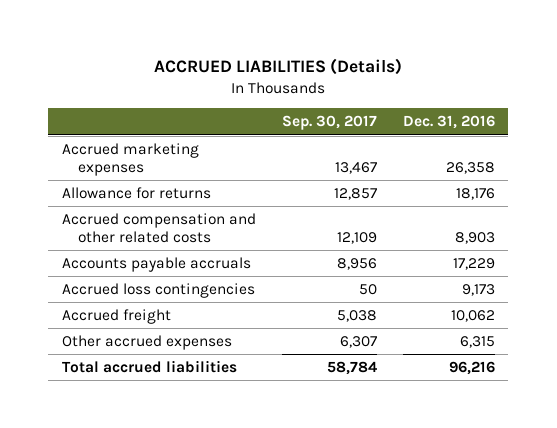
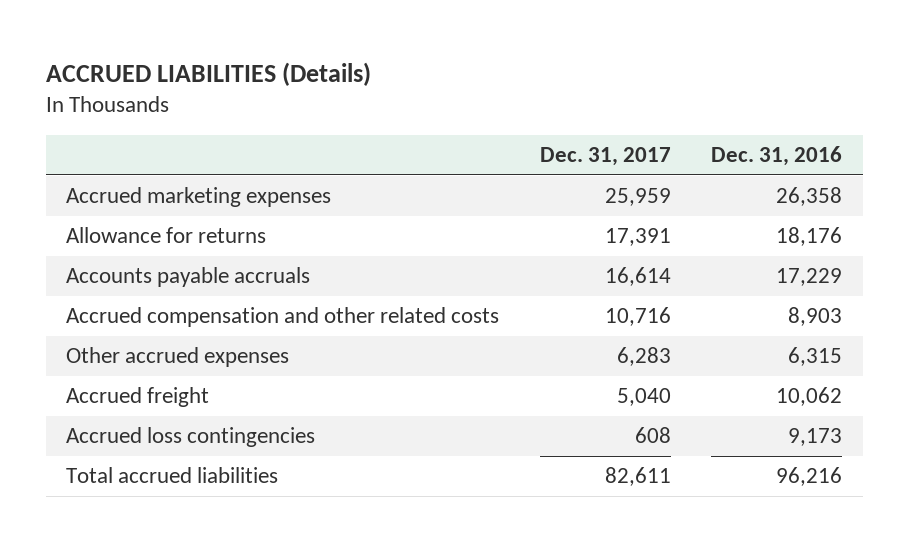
- | Sep. 30, 2017 | Dec. 31, 2016
+ | Dec. 31, 2017 | Dec. 31, 2016
moved down: Accrued compensation and other related costs | 10,716 | 8,903
moved down: Accrued freight | 5,040 | 10,062
moved down: Accrued loss contingencies | 608 | 9,173

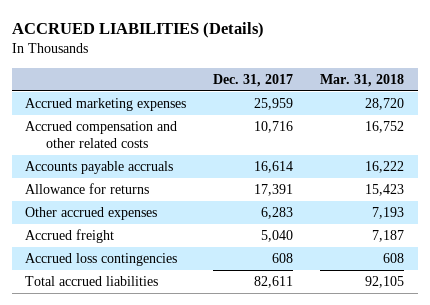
- | Dec. 31, 2017 | Dec. 31, 2016
+ | Dec. 31, 2017 | Mar. 31, 2018
moved down: Accounts payable accruals | 16,614 | 16,222
moved down: Allowance for returns | 17,391 | 15,423

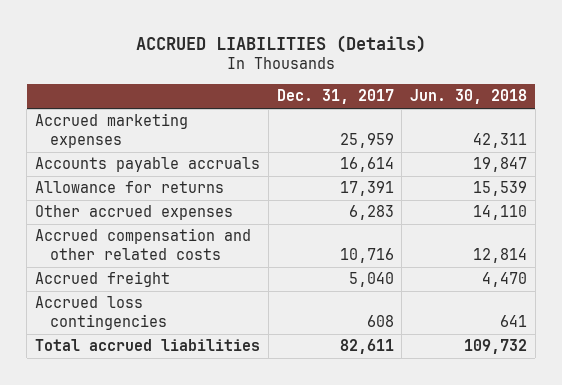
- | Dec. 31, 2017 | Mar. 31, 2018
+ | Dec. 31, 2017 | Jun. 30, 2018
moved down: Accrued compensation and other related costs | 10,716 | 12,814

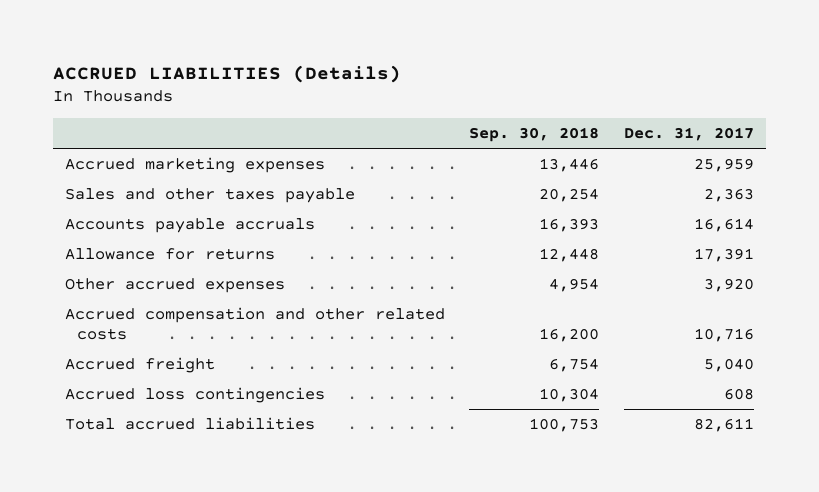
- | Dec. 31, 2017 | Jun. 30, 2018
+ | Sep. 30, 2018 | Dec. 31, 2017
+ Sales and other taxes payable | 20,254 | 2,363
- Other accrued expenses | 6,283 | 14,110
+ Other accrued expenses | 4,954 | 3,920

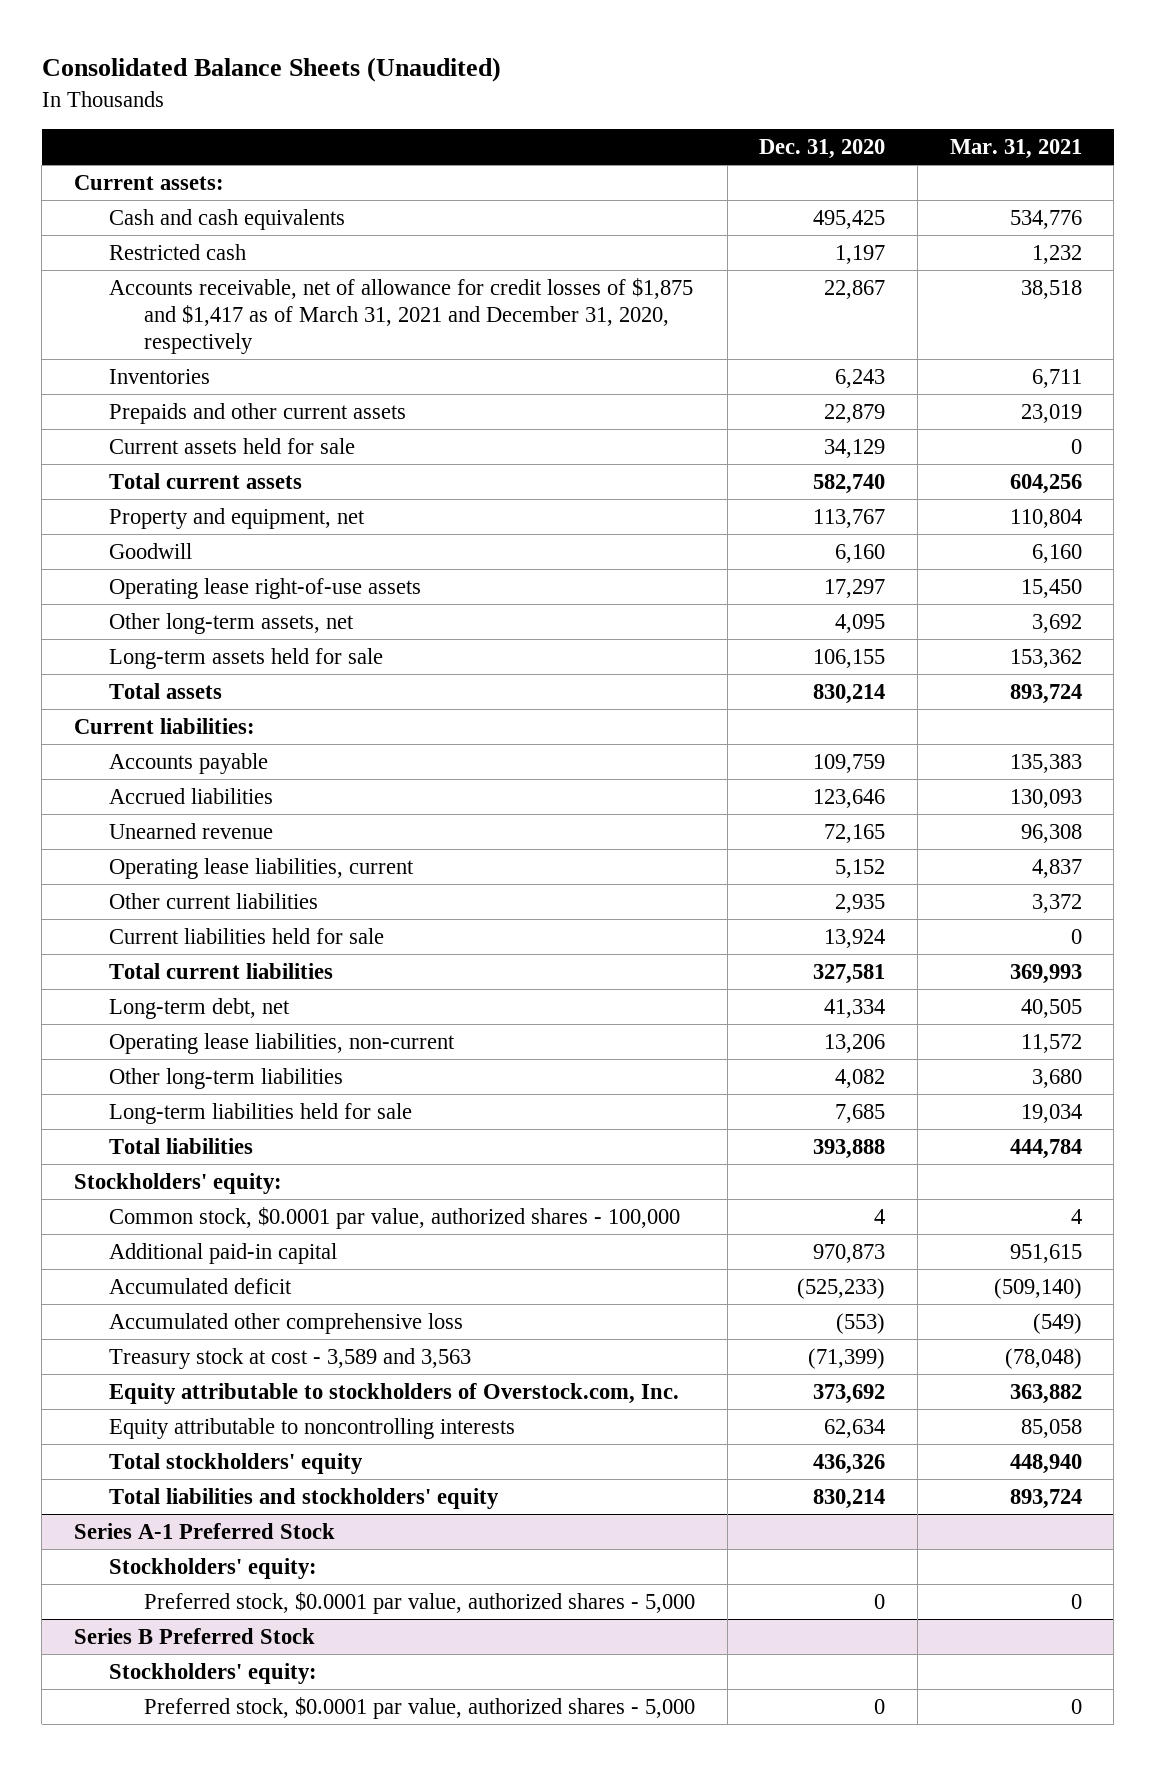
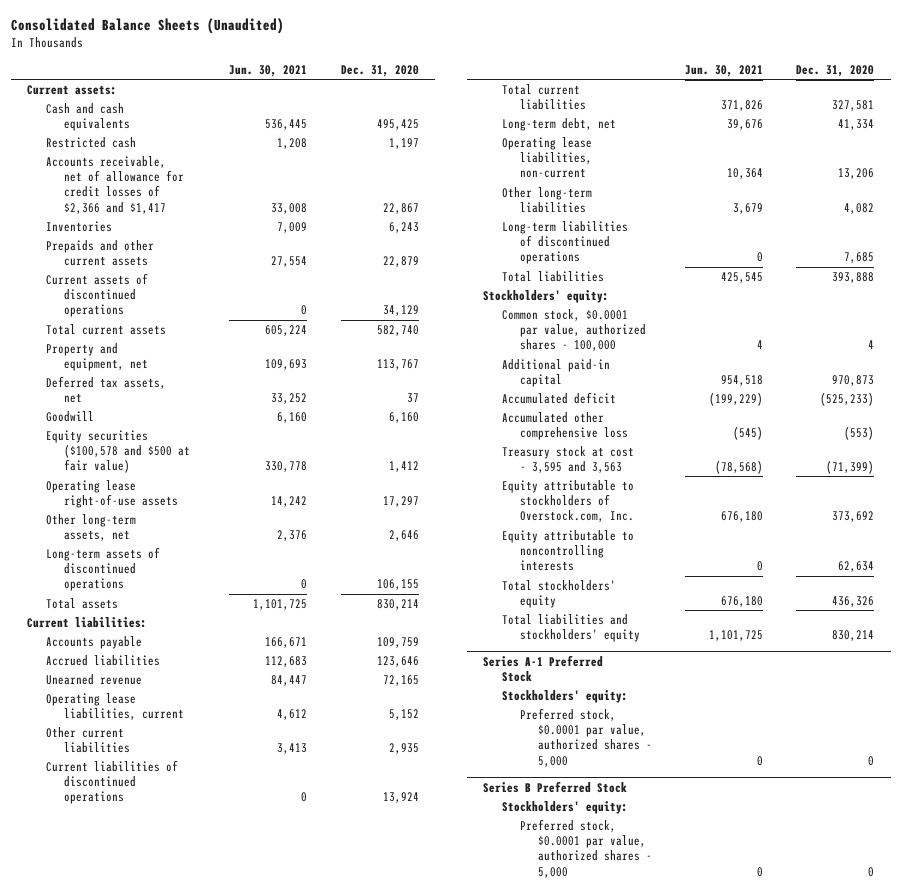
- | Dec. 31, 2020 | Mar. 31, 2021
+ | Jun. 30, 2021 | Dec. 31, 2020
- Accounts receivable, net of allowance for credit losses of $1,875 and $1,417 as of March 31, 2021 and December 31, 2020, respectively | 22,867 | 38,518
+ Accounts receivable, net of allowance for credit losses of $2,366 and $1,417 | 33,008 | 22,867
- Current assets held for sale | 34,129 | 0
+ Current assets of discontinued operations | 0 | 34,129
+ Deferred tax assets, net | 33,252 | 37
+ Equity securities ($100,578 and $500 at fair value) | 330,778 | 1,412
- Other long-term assets, net | 4,095 | 3,692
- Long-term assets held for sale | 106,155 | 153,362
+ Other long-term assets, net | 2,376 | 2,646
+ Long-term assets of discontinued operations | 0 | 106,155
- Current liabilities held for sale | 13,924 | 0
+ Current liabilities of discontinued operations | 0 | 13,924
- Long-term liabilities held for sale | 7,685 | 19,034
+ Long-term liabilities of discontinued operations | 0 | 7,685
- Treasury stock at cost - 3,589 and 3,563 | (71,399) | (78,048)
+ Treasury stock at cost - 3,595 and 3,563 | (78,568) | (71,399)

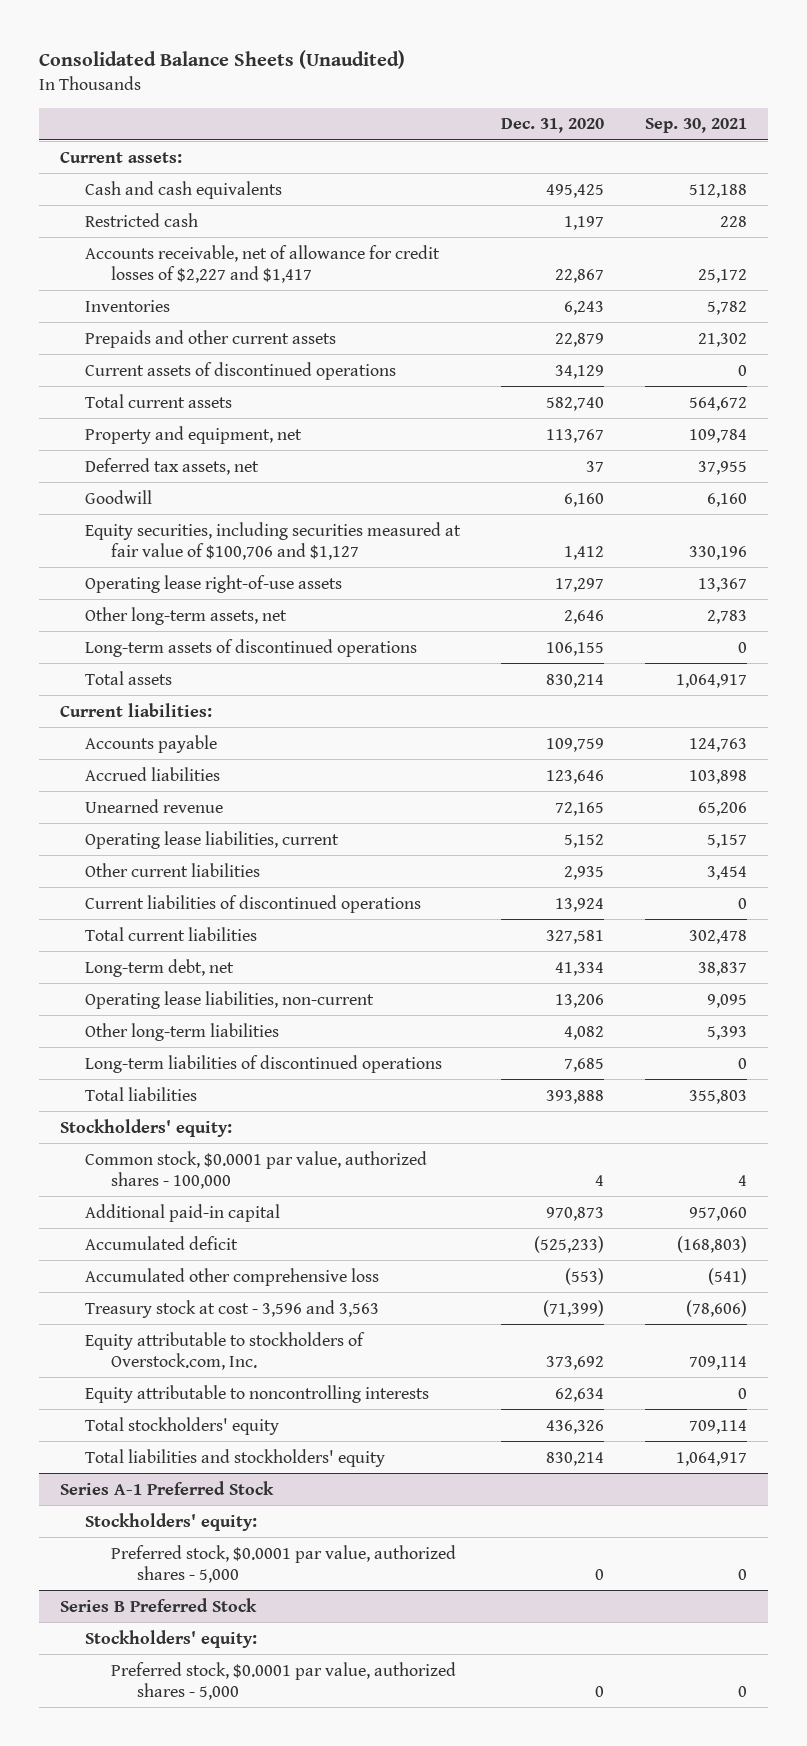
- | Jun. 30, 2021 | Dec. 31, 2020
+ | Dec. 31, 2020 | Sep. 30, 2021
- Accounts receivable, net of allowance for credit losses of $2,366 and $1,417 | 33,008 | 22,867
+ Accounts receivable, net of allowance for credit losses of $2,227 and $1,417 | 22,867 | 25,172
- Equity securities ($100,578 and $500 at fair value) | 330,778 | 1,412
+ Equity securities, including securities measured at fair value of $100,706 and $1,127 | 1,412 | 330,196
- Treasury stock at cost - 3,595 and 3,563 | (78,568) | (71,399)
+ Treasury stock at cost - 3,596 and 3,563 | (71,399) | (78,606)

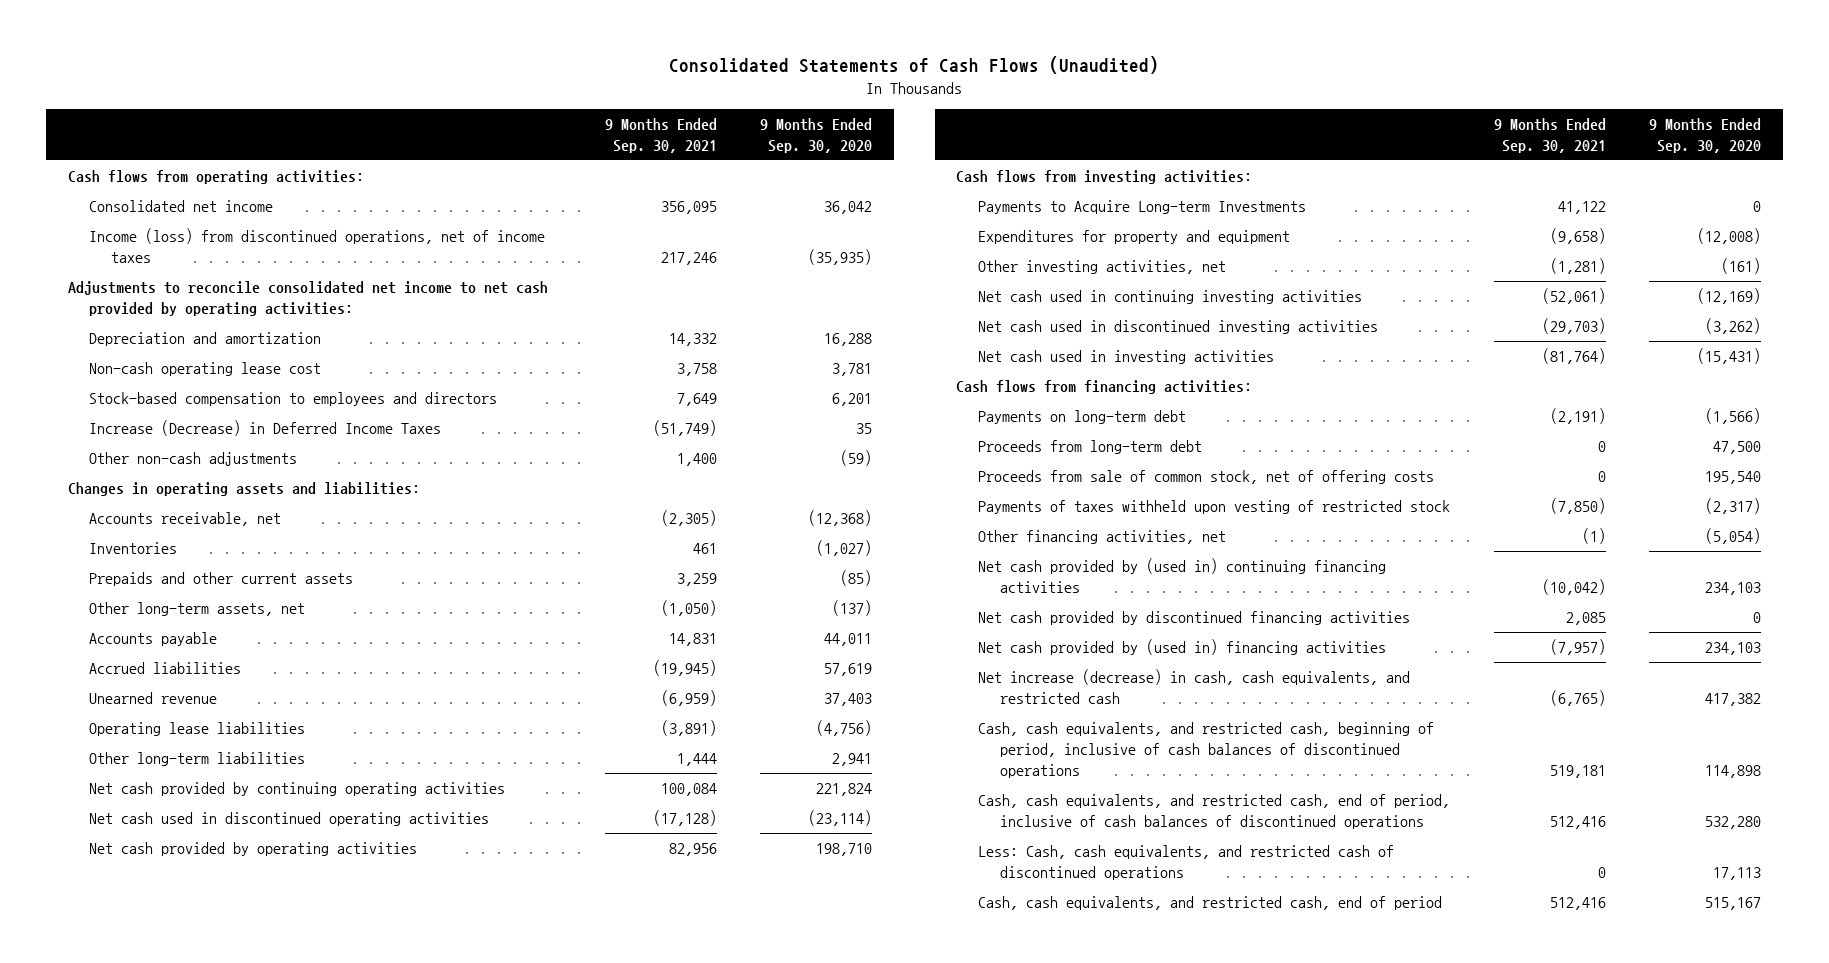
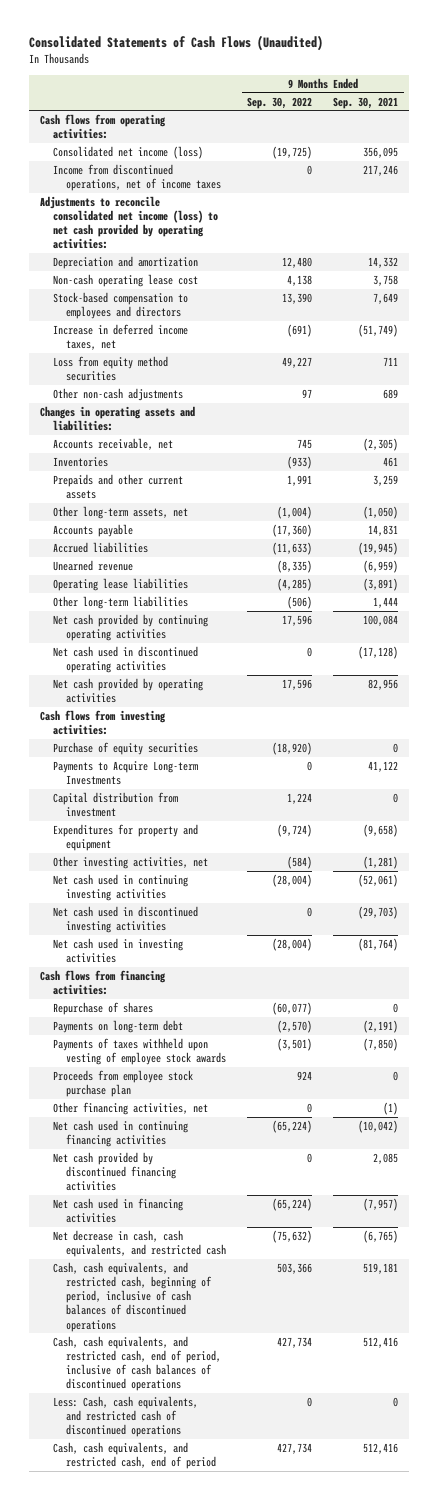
- | 9 Months Ended Sep. 30, 2021 | 9 Months Ended Sep. 30, 2020
+ | 9 Months Ended Sep. 30, 2022 | 9 Months Ended Sep. 30, 2021
- Consolidated net income | 356,095 | 36,042
- Income (loss) from discontinued operations, net of income taxes | 217,246 | (35,935)
- Adjustments to reconcile consolidated net income to net cash provided by operating activities:
+ Consolidated net income (loss) | (19,725) | 356,095
+ Income from discontinued operations, net of income taxes | 0 | 217,246
+ Adjustments to reconcile consolidated net income (loss) to net cash provided by operating activities:
- Increase (Decrease) in Deferred Income Taxes | (51,749) | 35
- Other non-cash adjustments | 1,400 | (59)
+ Increase in deferred income taxes, net | (691) | (51,749)
+ Loss from equity method securities | 49,227 | 711
+ Other non-cash adjustments | 97 | 689
+ Purchase of equity securities | (18,920) | 0
+ Capital distribution from investment | 1,224 | 0
+ Repurchase of shares | (60,077) | 0
- Proceeds from long-term debt | 0 | 47,500
- Proceeds from sale of common stock, net of offering costs | 0 | 195,540
- Payments of taxes withheld upon vesting of restricted stock | (7,850) | (2,317)
+ Payments of taxes withheld upon vesting of employee stock awards | (3,501) | (7,850)
+ Proceeds from employee stock purchase plan | 924 | 0
- Net cash provided by (used in) continuing financing activities | (10,042) | 234,103
+ Net cash used in continuing financing activities | (65,224) | (10,042)
- Net cash provided by (used in) financing activities | (7,957) | 234,103
- Net increase (decrease) in cash, cash equivalents, and restricted cash | (6,765) | 417,382
+ Net cash used in financing activities | (65,224) | (7,957)
+ Net decrease in cash, cash equivalents, and restricted cash | (75,632) | (6,765)

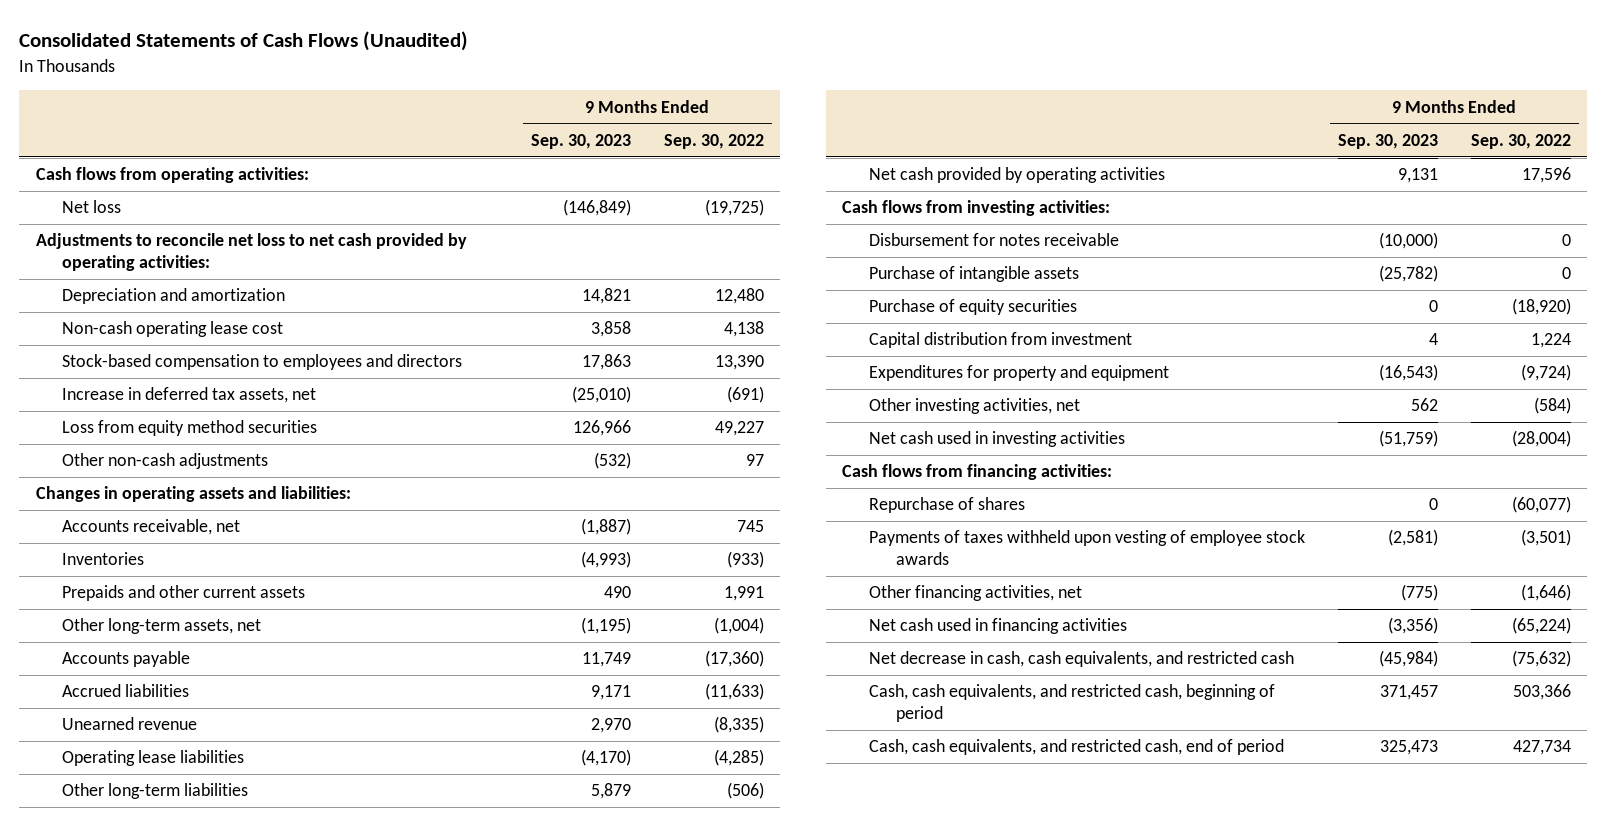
- | 9 Months Ended Sep. 30, 2022 | 9 Months Ended Sep. 30, 2021
+ | 9 Months Ended Sep. 30, 2023 | 9 Months Ended Sep. 30, 2022
- Consolidated net income (loss) | (19,725) | 356,095
- Income from discontinued operations, net of income taxes | 0 | 217,246
- Adjustments to reconcile consolidated net income (loss) to net cash provided by operating activities:
+ Net loss | (146,849) | (19,725)
+ Adjustments to reconcile net loss to net cash provided by operating activities:
- Increase in deferred income taxes, net | (691) | (51,749)
+ Increase in deferred tax assets, net | (25,010) | (691)
- Net cash provided by continuing operating activities | 17,596 | 100,084
- Net cash used in discontinued operating activities | 0 | (17,128)
+ Disbursement for notes receivable | (10,000) | 0
+ Purchase of intangible assets | (25,782) | 0
- Payments to Acquire Long-term Investments | 0 | 41,122
- Net cash used in continuing investing activities | (28,004) | (52,061)
- Net cash used in discontinued investing activities | 0 | (29,703)
- Payments on long-term debt | (2,570) | (2,191)
- Proceeds from employee stock purchase plan | 924 | 0
- Other financing activities, net | 0 | (1)
- Net cash used in continuing financing activities | (65,224) | (10,042)
- Net cash provided by discontinued financing activities | 0 | 2,085
+ Other financing activities, net | (775) | (1,646)
- Cash, cash equivalents, and restricted cash, beginning of period, inclusive of cash balances of discontinued operations | 503,366 | 519,181
- Cash, cash equivalents, and restricted cash, end of period, inclusive of cash balances of discontinued operations | 427,734 | 512,416
- Less: Cash, cash equivalents, and restricted cash of discontinued operations | 0 | 0
+ Cash, cash equivalents, and restricted cash, beginning of period | 371,457 | 503,366

